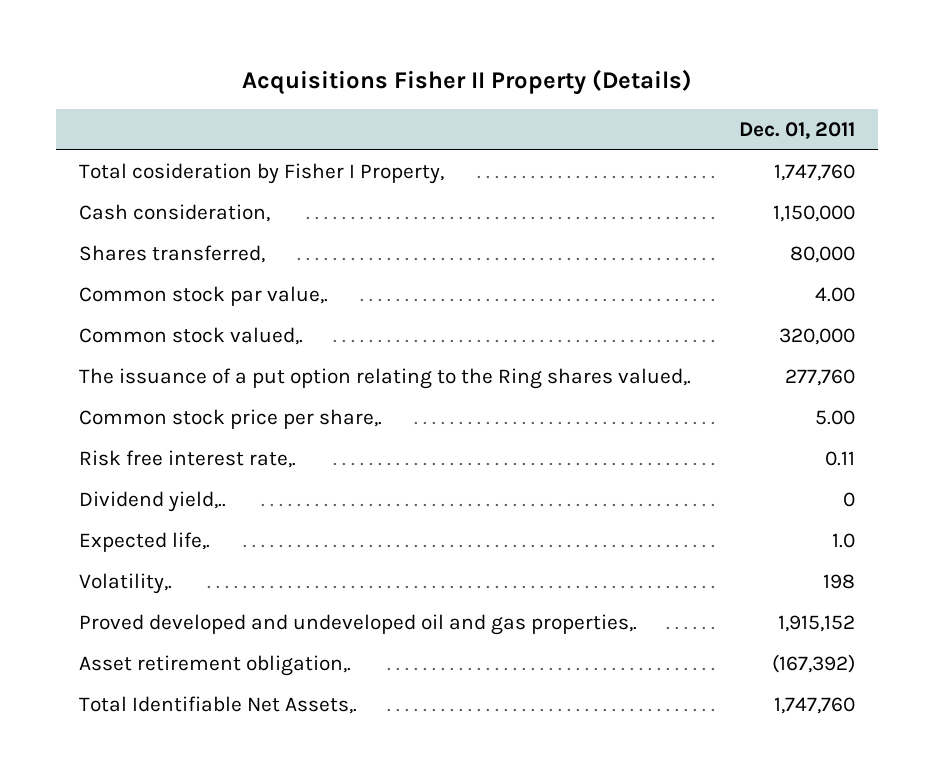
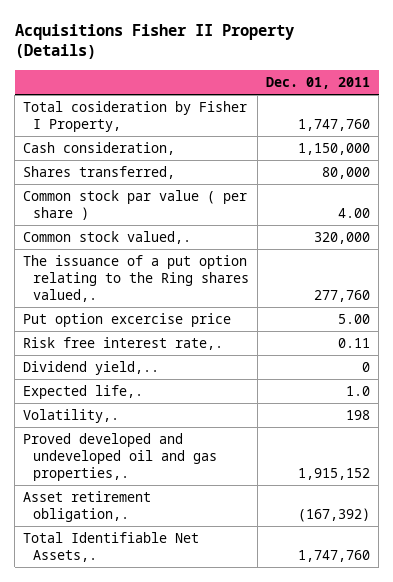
- Common stock par value,. | 4.00
+ Common stock par value ( per share ) | 4.00
- Common stock price per share,. | 5.00
+ Put option excercise price | 5.00

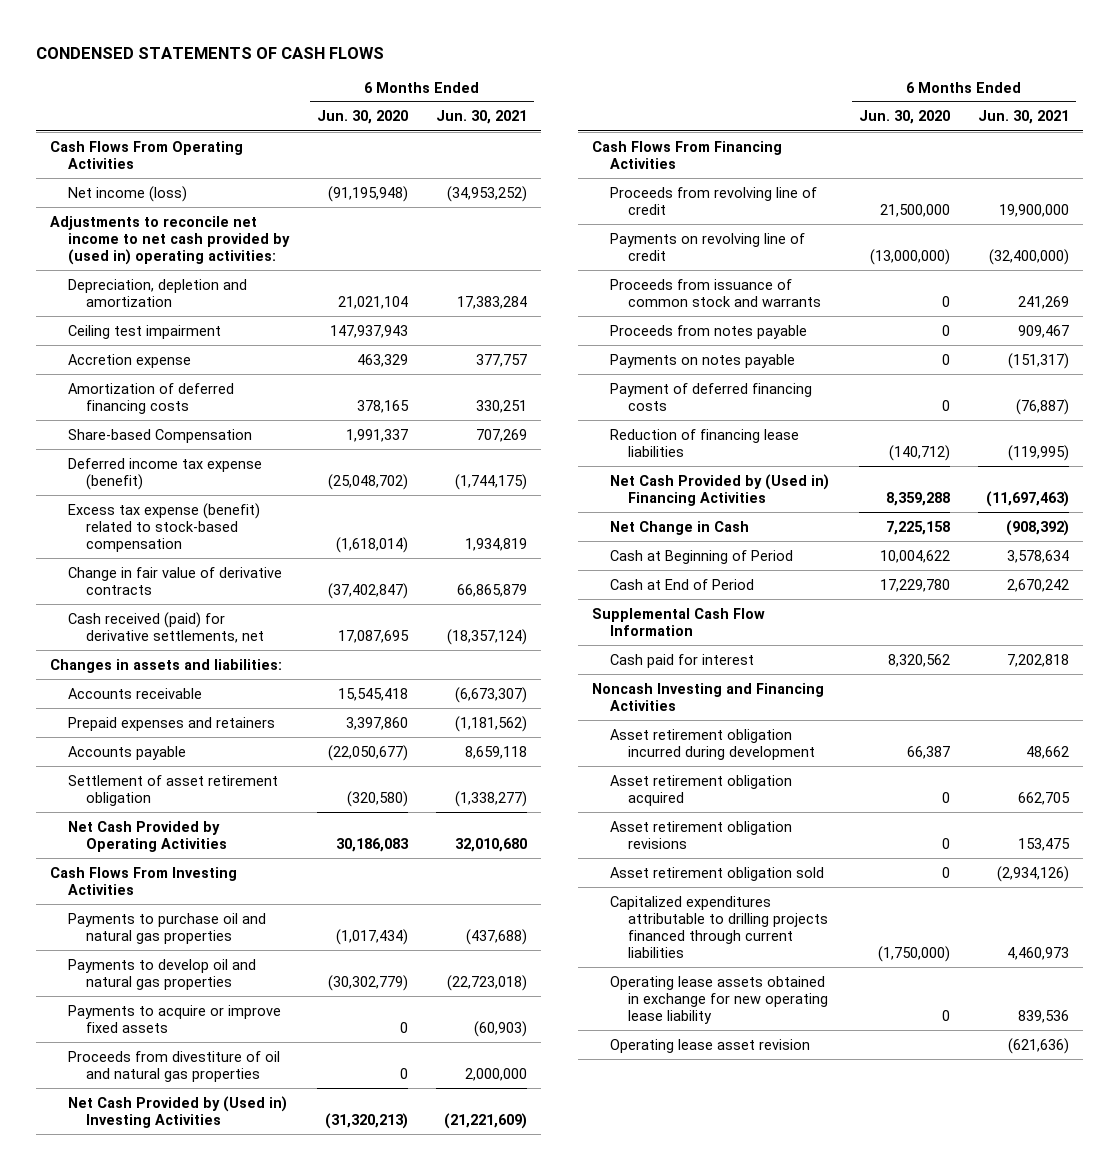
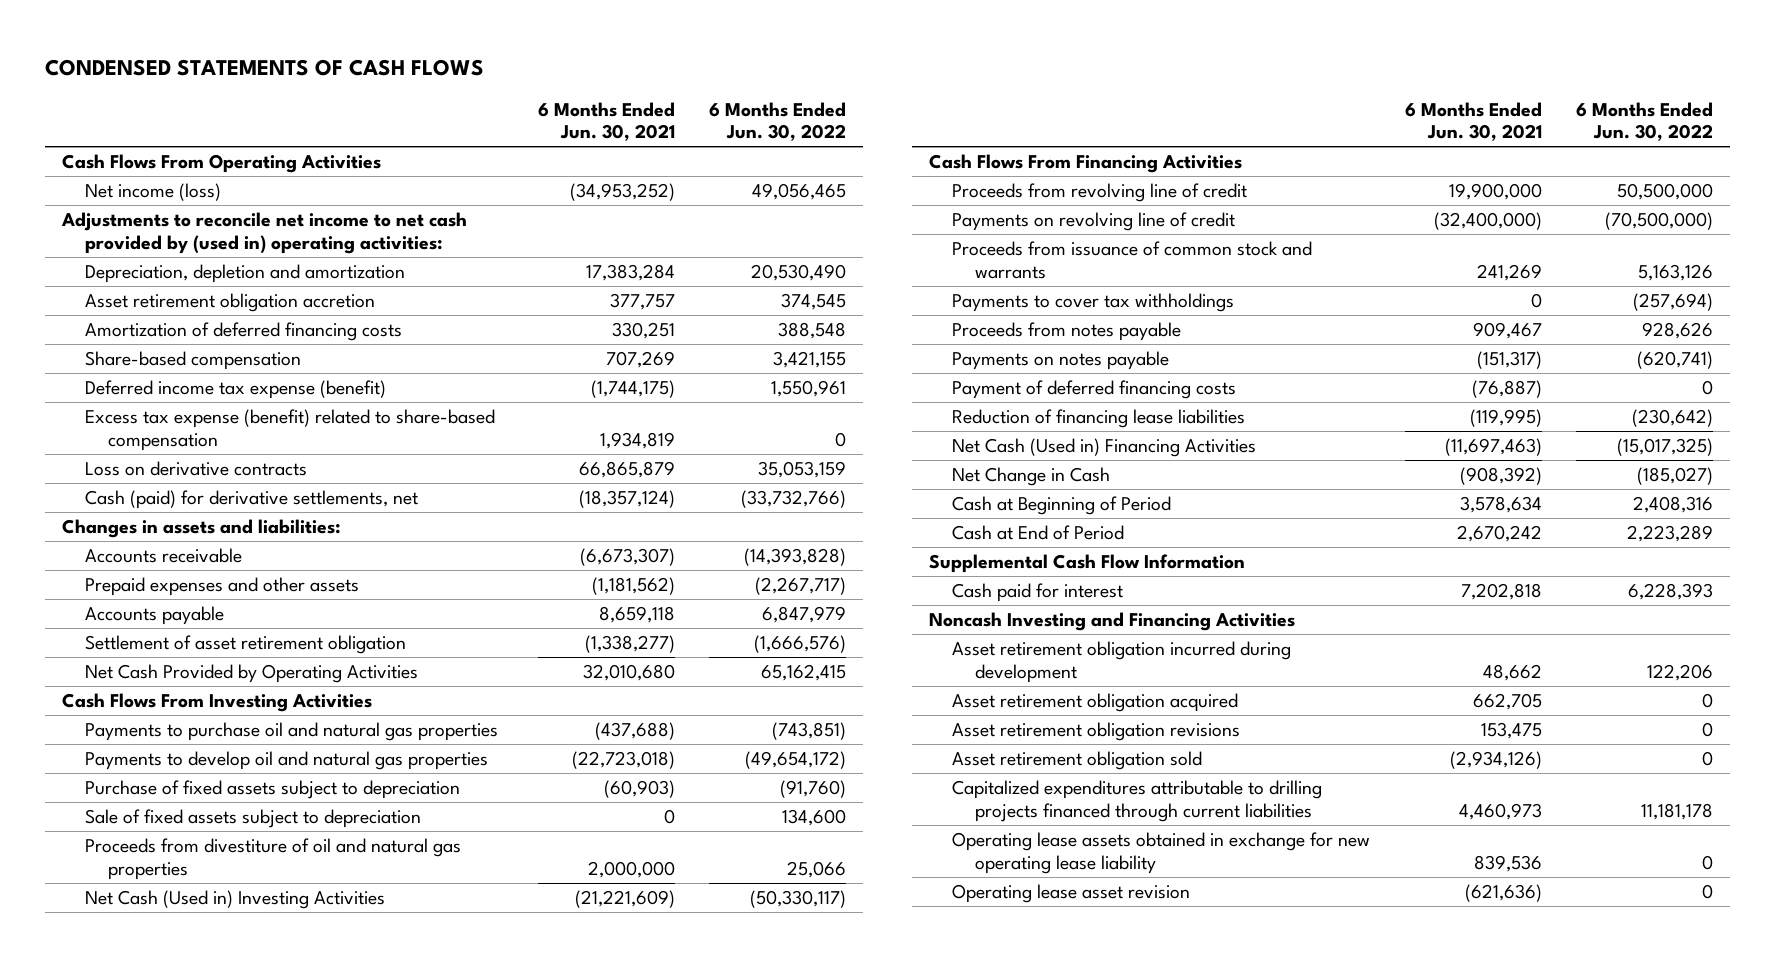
- | 6 Months Ended Jun. 30, 2020 | 6 Months Ended Jun. 30, 2021
+ | 6 Months Ended Jun. 30, 2021 | 6 Months Ended Jun. 30, 2022
- Ceiling test impairment | 147,937,943 |
- Accretion expense | 463,329 | 377,757
+ Asset retirement obligation accretion | 377,757 | 374,545
- Share-based Compensation | 1,991,337 | 707,269
+ Share-based compensation | 707,269 | 3,421,155
- Excess tax expense (benefit) related to stock-based compensation | (1,618,014) | 1,934,819
- Change in fair value of derivative contracts | (37,402,847) | 66,865,879
- Cash received (paid) for derivative settlements, net | 17,087,695 | (18,357,124)
+ Excess tax expense (benefit) related to share-based compensation | 1,934,819 | 0
+ Loss on derivative contracts | 66,865,879 | 35,053,159
+ Cash (paid) for derivative settlements, net | (18,357,124) | (33,732,766)
- Prepaid expenses and retainers | 3,397,860 | (1,181,562)
+ Prepaid expenses and other assets | (1,181,562) | (2,267,717)
- Payments to acquire or improve fixed assets | 0 | (60,903)
+ Purchase of fixed assets subject to depreciation | (60,903) | (91,760)
+ Sale of fixed assets subject to depreciation | 0 | 134,600
- Net Cash Provided by (Used in) Investing Activities | (31,320,213) | (21,221,609)
+ Net Cash (Used in) Investing Activities | (21,221,609) | (50,330,117)
+ Payments to cover tax withholdings | 0 | (257,694)
- Net Cash Provided by (Used in) Financing Activities | 8,359,288 | (11,697,463)
+ Net Cash (Used in) Financing Activities | (11,697,463) | (15,017,325)

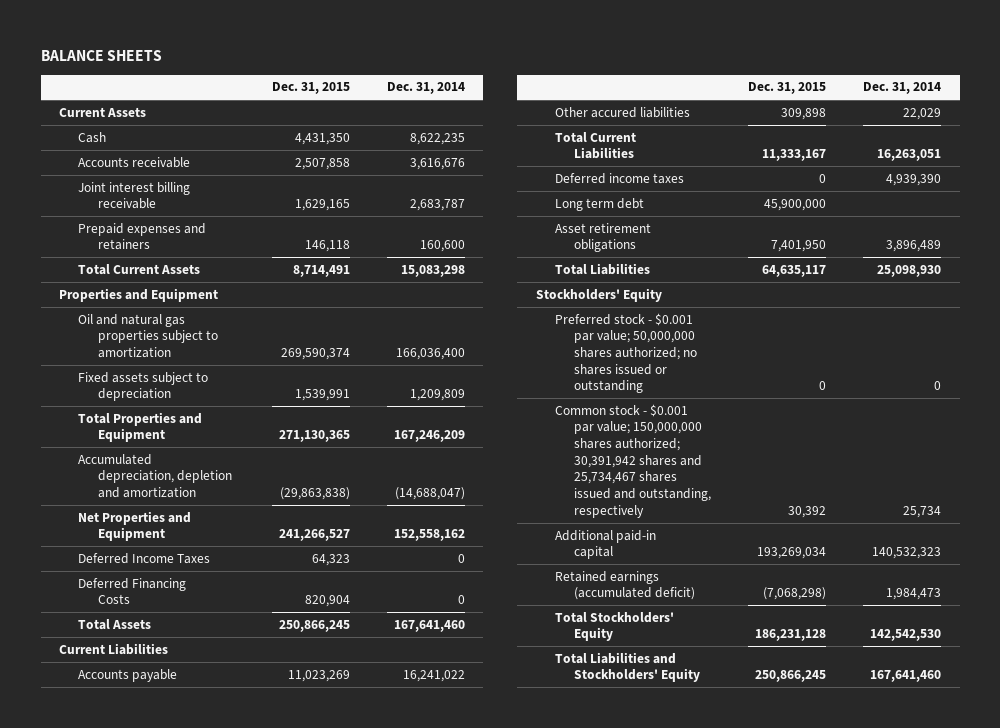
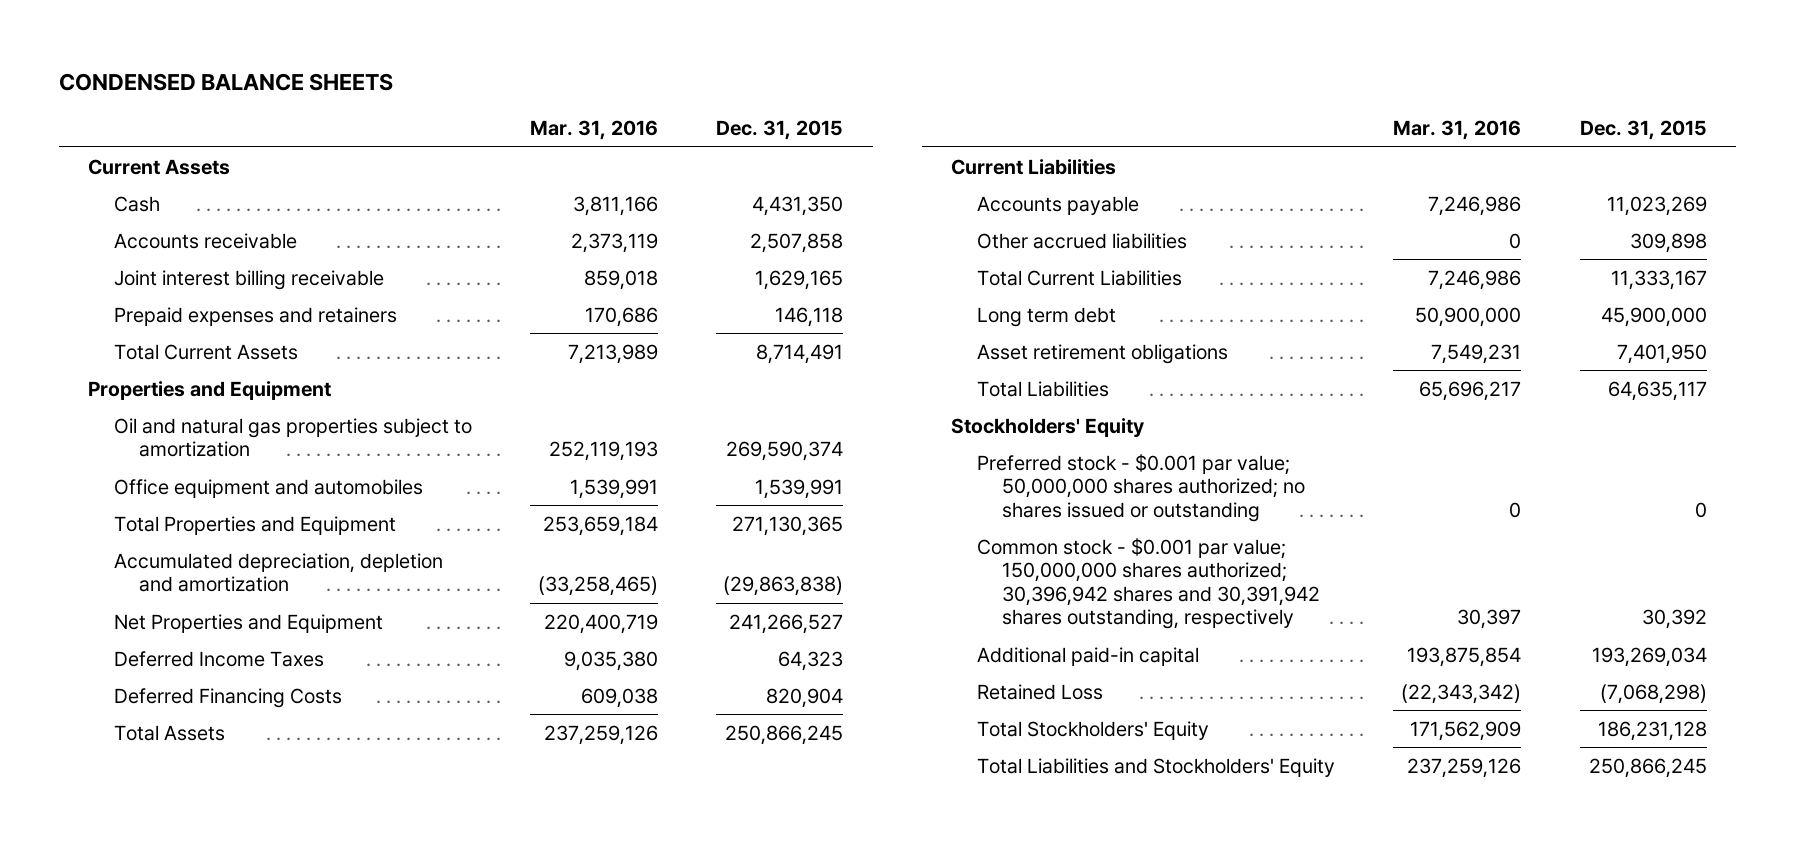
- BALANCE SHEETS
+ CONDENSED BALANCE SHEETS
- | Dec. 31, 2015 | Dec. 31, 2014
+ | Mar. 31, 2016 | Dec. 31, 2015
- Fixed assets subject to depreciation | 1,539,991 | 1,209,809
+ Office equipment and automobiles | 1,539,991 | 1,539,991
- Other accured liabilities | 309,898 | 22,029
+ Other accrued liabilities | 0 | 309,898
- Deferred income taxes | 0 | 4,939,390
- Common stock - $0.001 par value; 150,000,000 shares authorized; 30,391,942 shares and 25,734,467 shares issued and outstanding, respectively | 30,392 | 25,734
+ Common stock - $0.001 par value; 150,000,000 shares authorized; 30,396,942 shares and 30,391,942 shares outstanding, respectively | 30,397 | 30,392
- Retained earnings (accumulated deficit) | (7,068,298) | 1,984,473
+ Retained Loss | (22,343,342) | (7,068,298)

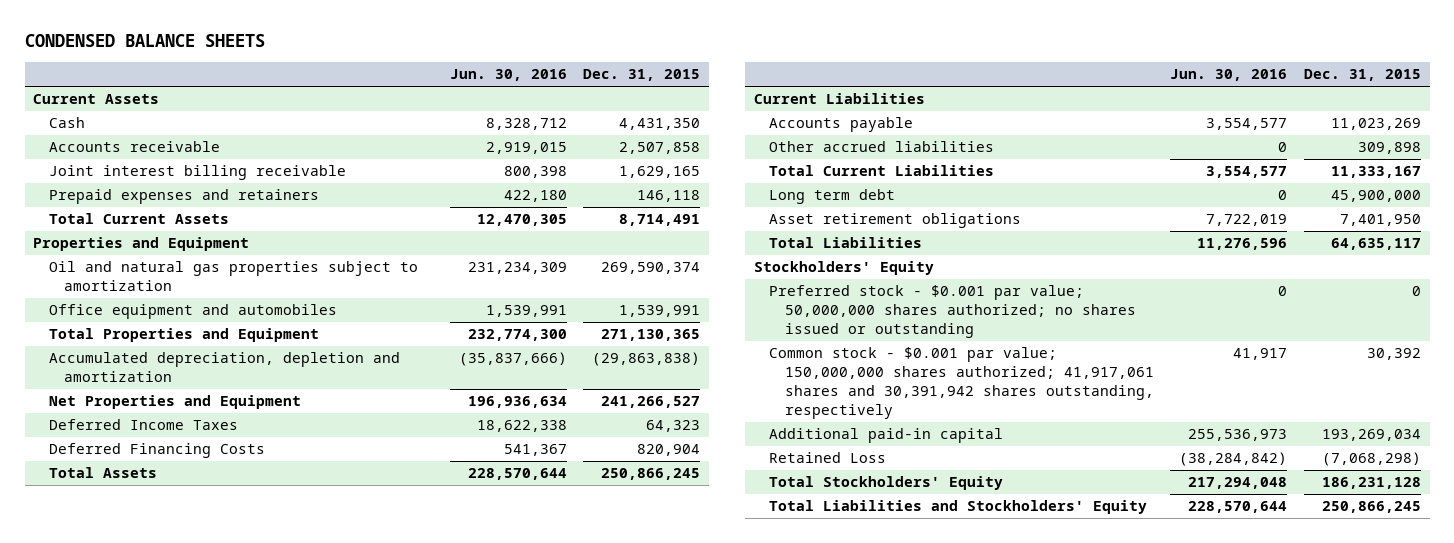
- | Mar. 31, 2016 | Dec. 31, 2015
+ | Jun. 30, 2016 | Dec. 31, 2015
- Common stock - $0.001 par value; 150,000,000 shares authorized; 30,396,942 shares and 30,391,942 shares outstanding, respectively | 30,397 | 30,392
+ Common stock - $0.001 par value; 150,000,000 shares authorized; 41,917,061 shares and 30,391,942 shares outstanding, respectively | 41,917 | 30,392

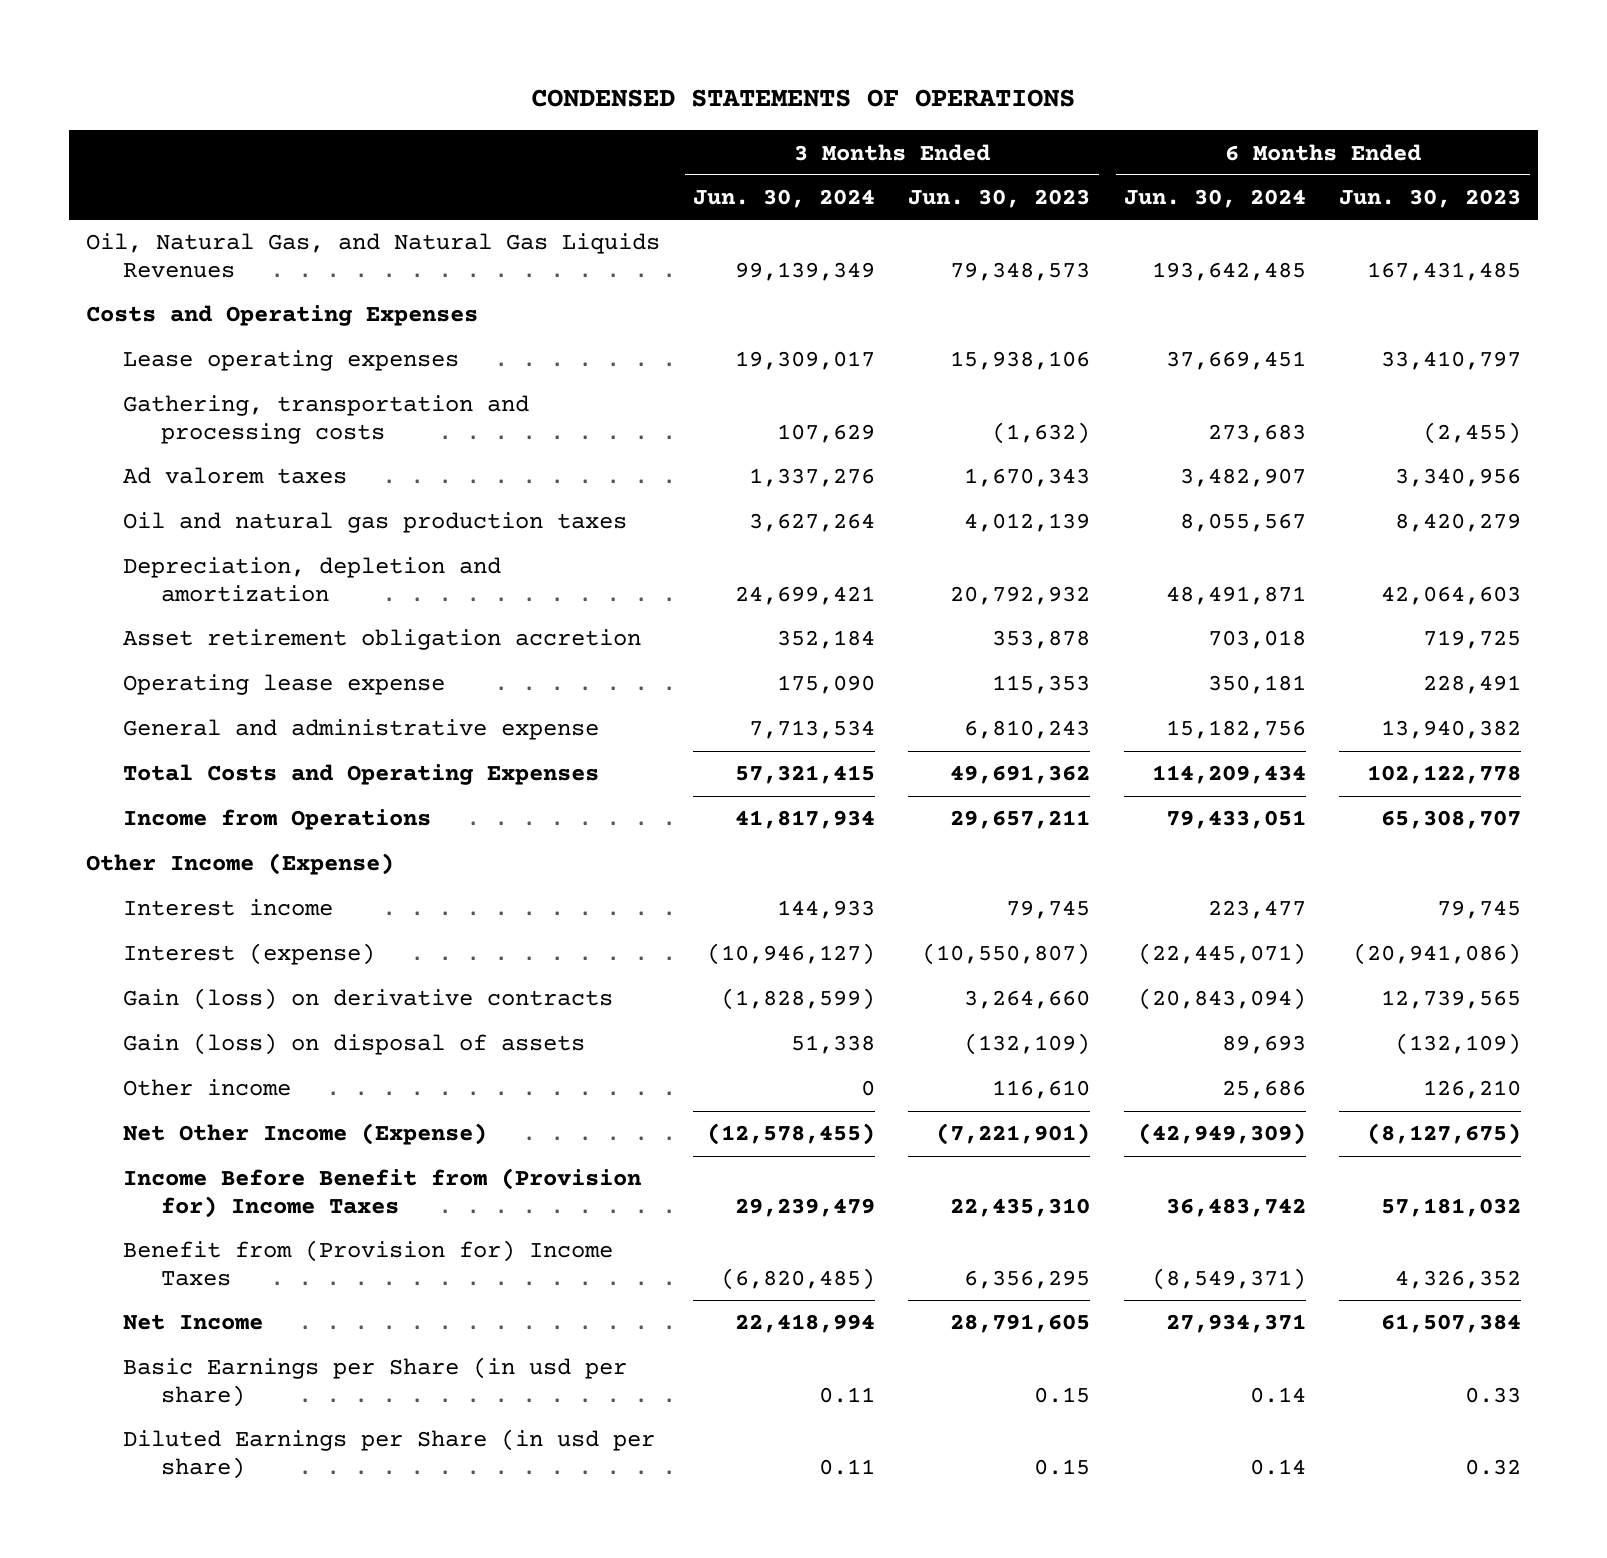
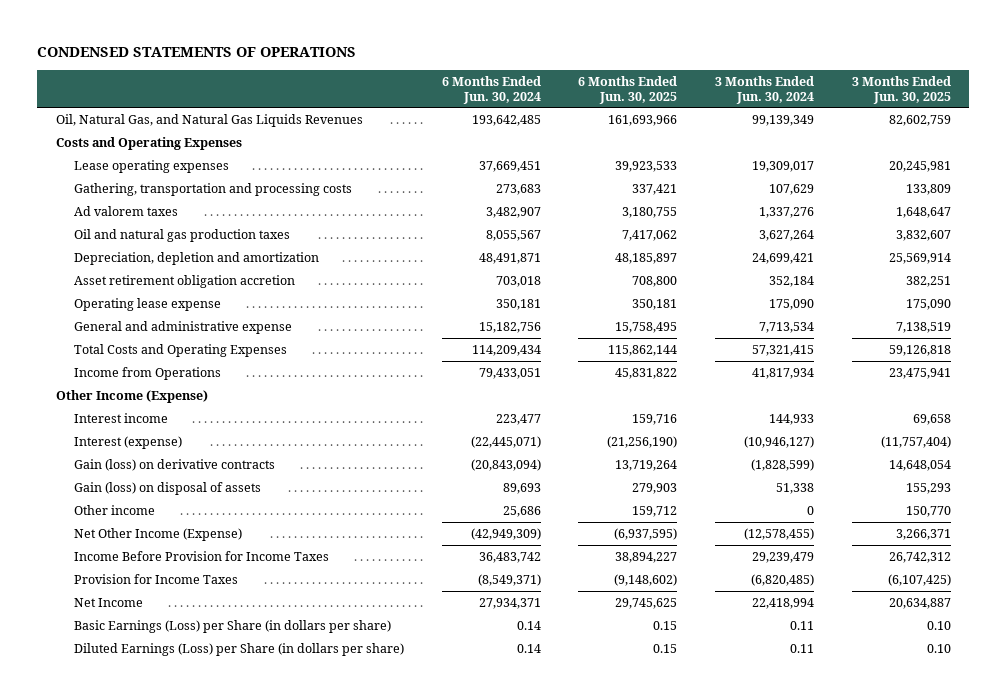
- | 3 Months Ended Jun. 30, 2024 | 3 Months Ended Jun. 30, 2023 | 6 Months Ended Jun. 30, 2024 | 6 Months Ended Jun. 30, 2023
+ | 6 Months Ended Jun. 30, 2024 | 6 Months Ended Jun. 30, 2025 | 3 Months Ended Jun. 30, 2024 | 3 Months Ended Jun. 30, 2025
- Income Before Benefit from (Provision for) Income Taxes | 29,239,479 | 22,435,310 | 36,483,742 | 57,181,032
- Benefit from (Provision for) Income Taxes | (6,820,485) | 6,356,295 | (8,549,371) | 4,326,352
+ Income Before Provision for Income Taxes | 36,483,742 | 38,894,227 | 29,239,479 | 26,742,312
+ Provision for Income Taxes | (8,549,371) | (9,148,602) | (6,820,485) | (6,107,425)
- Basic Earnings per Share (in usd per share) | 0.11 | 0.15 | 0.14 | 0.33
- Diluted Earnings per Share (in usd per share) | 0.11 | 0.15 | 0.14 | 0.32
+ Basic Earnings (Loss) per Share (in dollars per share) | 0.14 | 0.15 | 0.11 | 0.10
+ Diluted Earnings (Loss) per Share (in dollars per share) | 0.14 | 0.15 | 0.11 | 0.10

